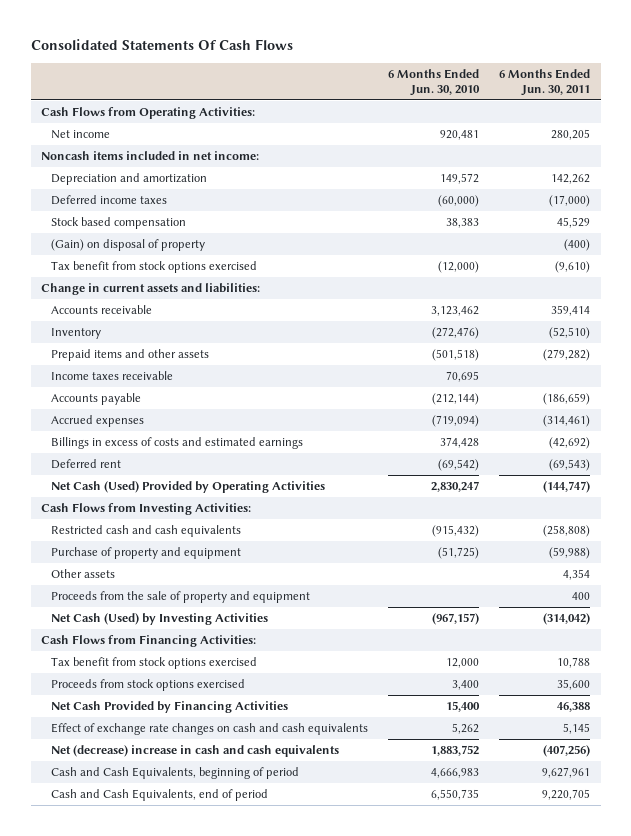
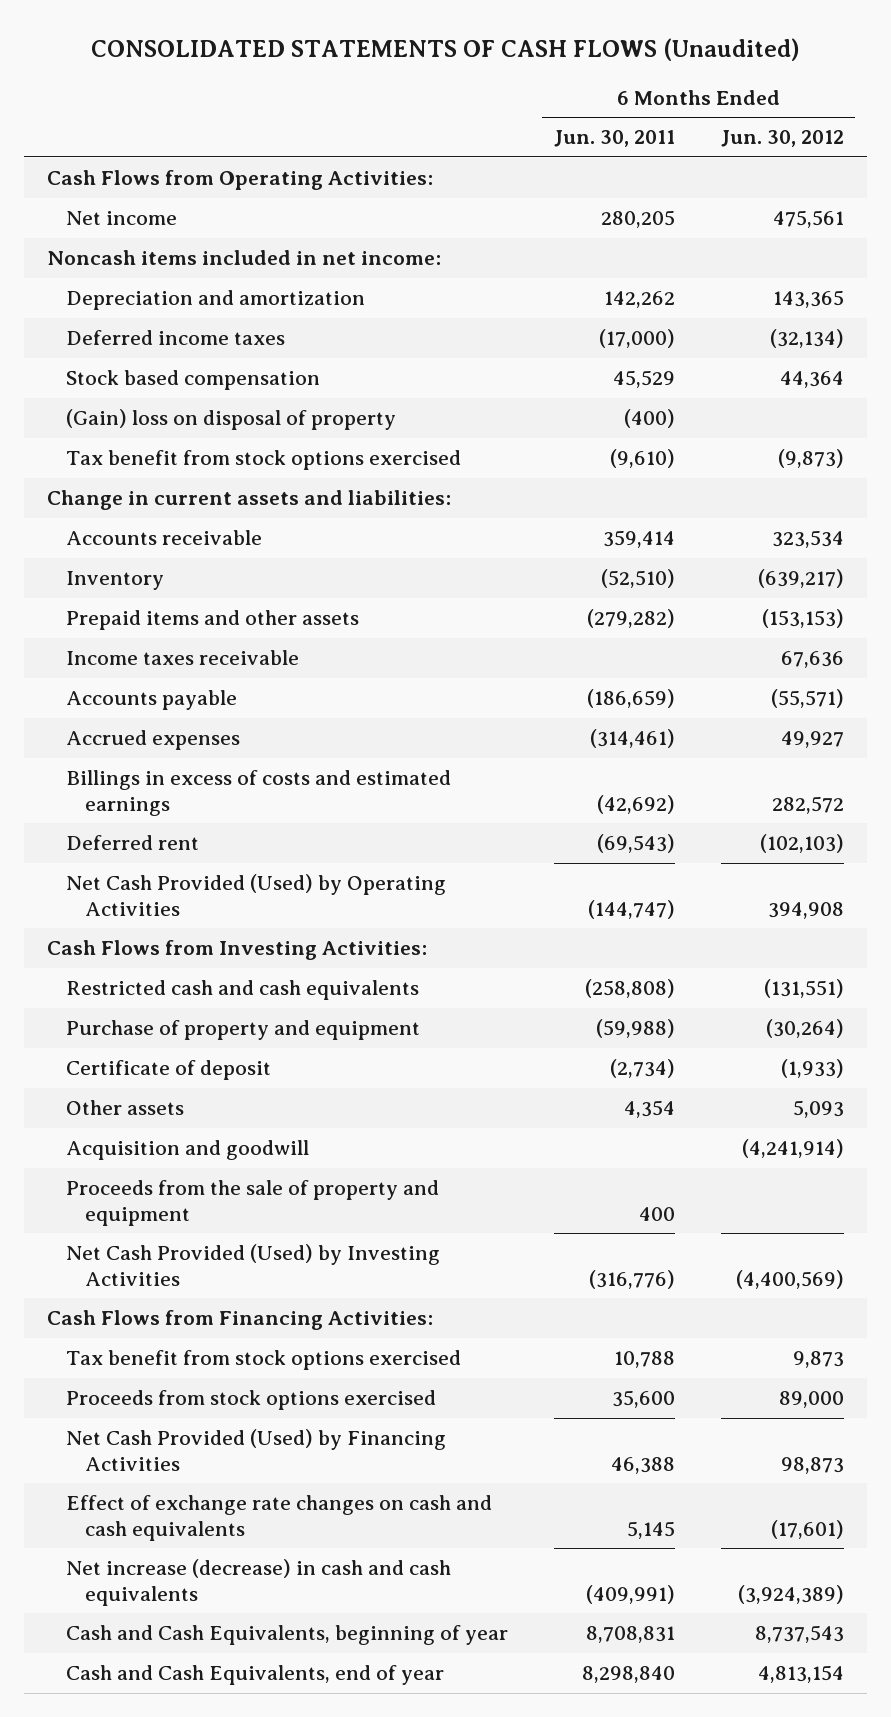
- Consolidated Statements Of Cash Flows
+ CONSOLIDATED STATEMENTS OF CASH FLOWS (Unaudited)
- | 6 Months Ended Jun. 30, 2010 | 6 Months Ended Jun. 30, 2011
+ | 6 Months Ended Jun. 30, 2011 | 6 Months Ended Jun. 30, 2012
- (Gain) on disposal of property | | (400)
+ (Gain) loss on disposal of property | (400) |
- Net Cash (Used) Provided by Operating Activities | 2,830,247 | (144,747)
+ Net Cash Provided (Used) by Operating Activities | (144,747) | 394,908
+ Certificate of deposit | (2,734) | (1,933)
+ Acquisition and goodwill | | (4,241,914)
- Net Cash (Used) by Investing Activities | (967,157) | (314,042)
+ Net Cash Provided (Used) by Investing Activities | (316,776) | (4,400,569)
- Net Cash Provided by Financing Activities | 15,400 | 46,388
+ Net Cash Provided (Used) by Financing Activities | 46,388 | 98,873
- Net (decrease) increase in cash and cash equivalents | 1,883,752 | (407,256)
- Cash and Cash Equivalents, beginning of period | 4,666,983 | 9,627,961
- Cash and Cash Equivalents, end of period | 6,550,735 | 9,220,705
+ Net increase (decrease) in cash and cash equivalents | (409,991) | (3,924,389)
+ Cash and Cash Equivalents, beginning of year | 8,708,831 | 8,737,543
+ Cash and Cash Equivalents, end of year | 8,298,840 | 4,813,154

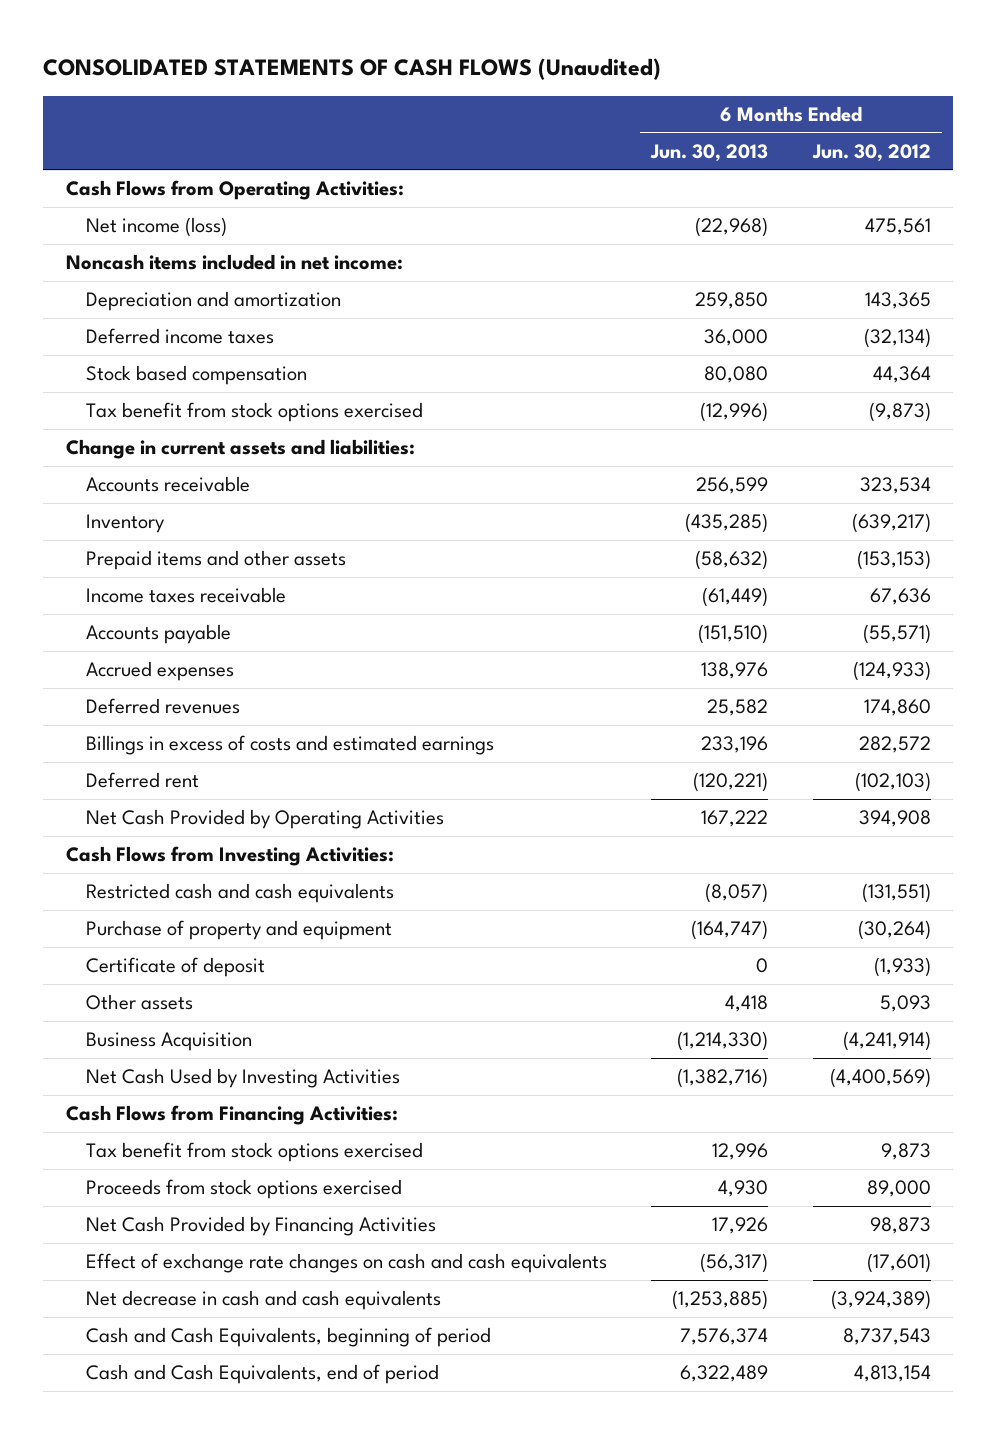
- | 6 Months Ended Jun. 30, 2011 | 6 Months Ended Jun. 30, 2012
+ | 6 Months Ended Jun. 30, 2013 | 6 Months Ended Jun. 30, 2012
- Net income | 280,205 | 475,561
+ Net income (loss) | (22,968) | 475,561
- (Gain) loss on disposal of property | (400) |
- Accrued expenses | (314,461) | 49,927
+ Accrued expenses | 138,976 | (124,933)
+ Deferred revenues | 25,582 | 174,860
- Net Cash Provided (Used) by Operating Activities | (144,747) | 394,908
+ Net Cash Provided by Operating Activities | 167,222 | 394,908
- Acquisition and goodwill | | (4,241,914)
- Proceeds from the sale of property and equipment | 400 |
- Net Cash Provided (Used) by Investing Activities | (316,776) | (4,400,569)
+ Business Acquisition | (1,214,330) | (4,241,914)
+ Net Cash Used by Investing Activities | (1,382,716) | (4,400,569)
- Net Cash Provided (Used) by Financing Activities | 46,388 | 98,873
+ Net Cash Provided by Financing Activities | 17,926 | 98,873
- Net increase (decrease) in cash and cash equivalents | (409,991) | (3,924,389)
- Cash and Cash Equivalents, beginning of year | 8,708,831 | 8,737,543
- Cash and Cash Equivalents, end of year | 8,298,840 | 4,813,154
+ Net decrease in cash and cash equivalents | (1,253,885) | (3,924,389)
+ Cash and Cash Equivalents, beginning of period | 7,576,374 | 8,737,543
+ Cash and Cash Equivalents, end of period | 6,322,489 | 4,813,154

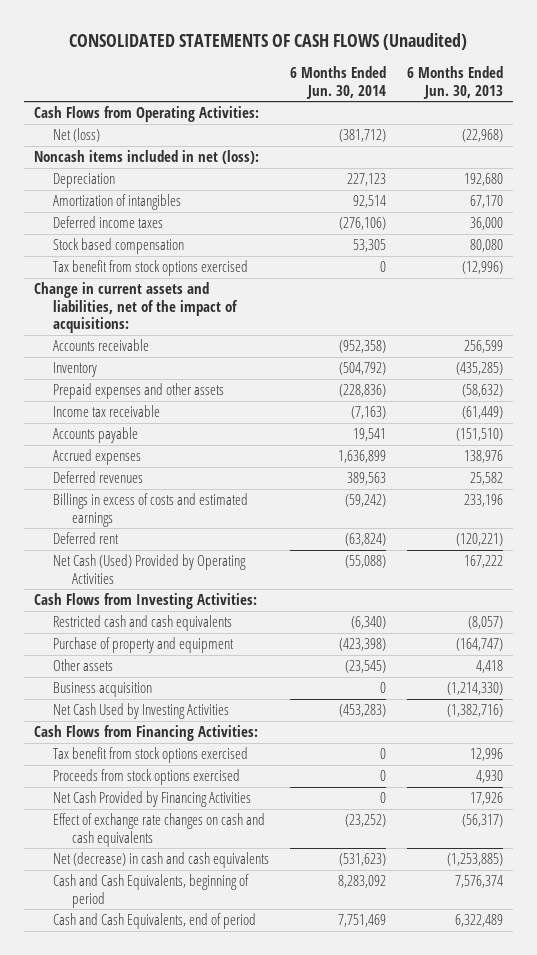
- | 6 Months Ended Jun. 30, 2013 | 6 Months Ended Jun. 30, 2012
+ | 6 Months Ended Jun. 30, 2014 | 6 Months Ended Jun. 30, 2013
- Net income (loss) | (22,968) | 475,561
- Noncash items included in net income:
- Depreciation and amortization | 259,850 | 143,365
+ Net (loss) | (381,712) | (22,968)
+ Noncash items included in net (loss):
+ Depreciation | 227,123 | 192,680
+ Amortization of intangibles | 92,514 | 67,170
- Change in current assets and liabilities:
+ Change in current assets and liabilities, net of the impact of acquisitions:
- Prepaid items and other assets | (58,632) | (153,153)
- Income taxes receivable | (61,449) | 67,636
+ Prepaid expenses and other assets | (228,836) | (58,632)
+ Income tax receivable | (7,163) | (61,449)
- Net Cash Provided by Operating Activities | 167,222 | 394,908
+ Net Cash (Used) Provided by Operating Activities | (55,088) | 167,222
- Certificate of deposit | 0 | (1,933)
- Business Acquisition | (1,214,330) | (4,241,914)
+ Business acquisition | 0 | (1,214,330)
- Net decrease in cash and cash equivalents | (1,253,885) | (3,924,389)
+ Net (decrease) in cash and cash equivalents | (531,623) | (1,253,885)

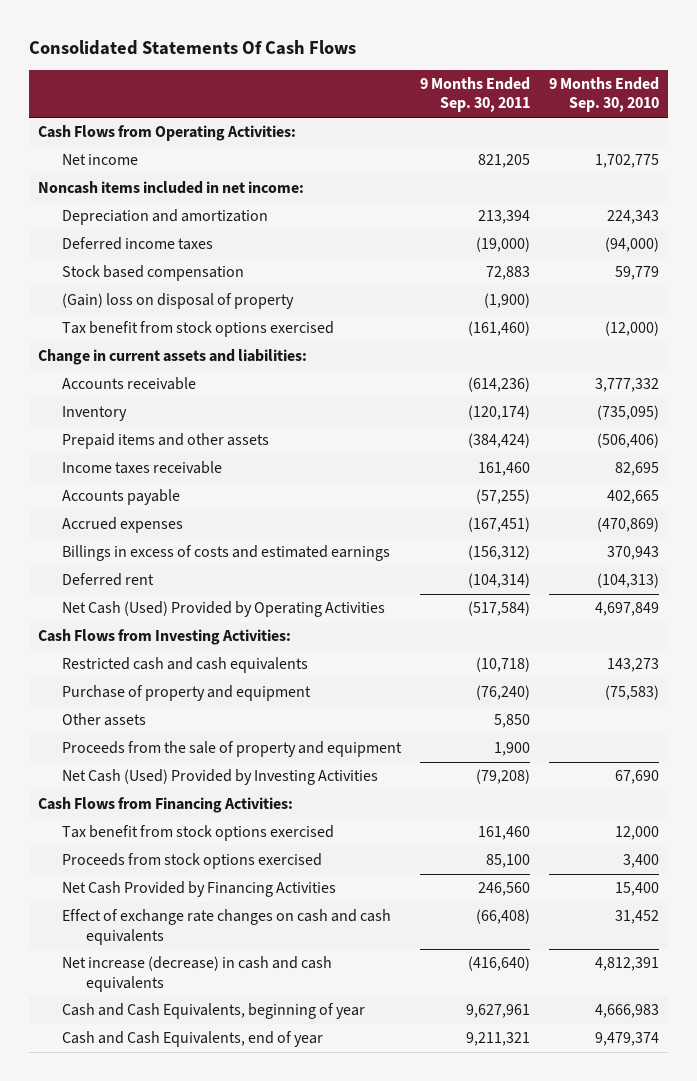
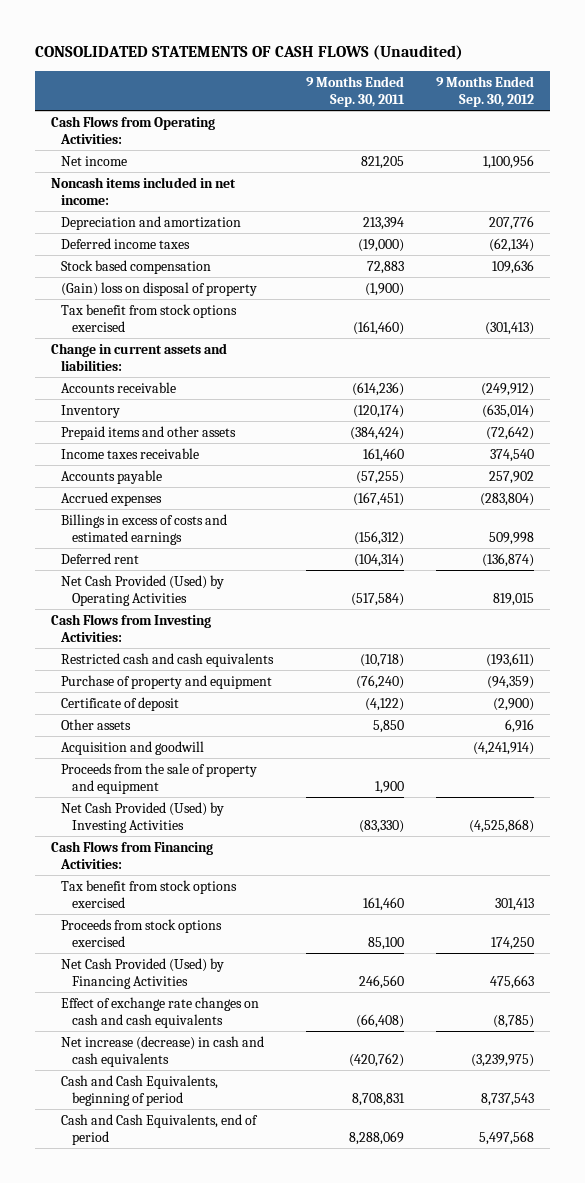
- Consolidated Statements Of Cash Flows
+ CONSOLIDATED STATEMENTS OF CASH FLOWS (Unaudited)
- | 9 Months Ended Sep. 30, 2011 | 9 Months Ended Sep. 30, 2010
+ | 9 Months Ended Sep. 30, 2011 | 9 Months Ended Sep. 30, 2012
- Net Cash (Used) Provided by Operating Activities | (517,584) | 4,697,849
+ Net Cash Provided (Used) by Operating Activities | (517,584) | 819,015
+ Certificate of deposit | (4,122) | (2,900)
+ Acquisition and goodwill | | (4,241,914)
- Net Cash (Used) Provided by Investing Activities | (79,208) | 67,690
+ Net Cash Provided (Used) by Investing Activities | (83,330) | (4,525,868)
- Net Cash Provided by Financing Activities | 246,560 | 15,400
+ Net Cash Provided (Used) by Financing Activities | 246,560 | 475,663
- Net increase (decrease) in cash and cash equivalents | (416,640) | 4,812,391
- Cash and Cash Equivalents, beginning of year | 9,627,961 | 4,666,983
- Cash and Cash Equivalents, end of year | 9,211,321 | 9,479,374
+ Net increase (decrease) in cash and cash equivalents | (420,762) | (3,239,975)
+ Cash and Cash Equivalents, beginning of period | 8,708,831 | 8,737,543
+ Cash and Cash Equivalents, end of period | 8,288,069 | 5,497,568

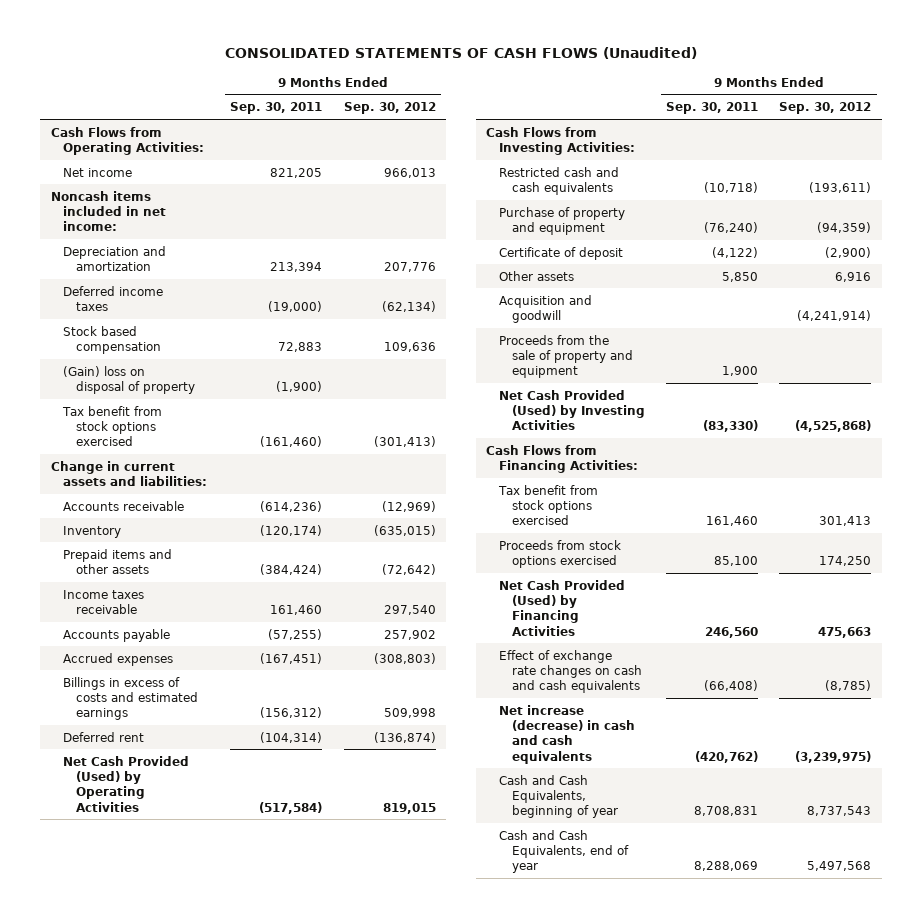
- Net income | 821,205 | 1,100,956
+ Net income | 821,205 | 966,013
- Accounts receivable | (614,236) | (249,912)
- Inventory | (120,174) | (635,014)
+ Accounts receivable | (614,236) | (12,969)
+ Inventory | (120,174) | (635,015)
- Income taxes receivable | 161,460 | 374,540
+ Income taxes receivable | 161,460 | 297,540
- Accrued expenses | (167,451) | (283,804)
+ Accrued expenses | (167,451) | (308,803)
- Cash and Cash Equivalents, beginning of period | 8,708,831 | 8,737,543
- Cash and Cash Equivalents, end of period | 8,288,069 | 5,497,568
+ Cash and Cash Equivalents, beginning of year | 8,708,831 | 8,737,543
+ Cash and Cash Equivalents, end of year | 8,288,069 | 5,497,568

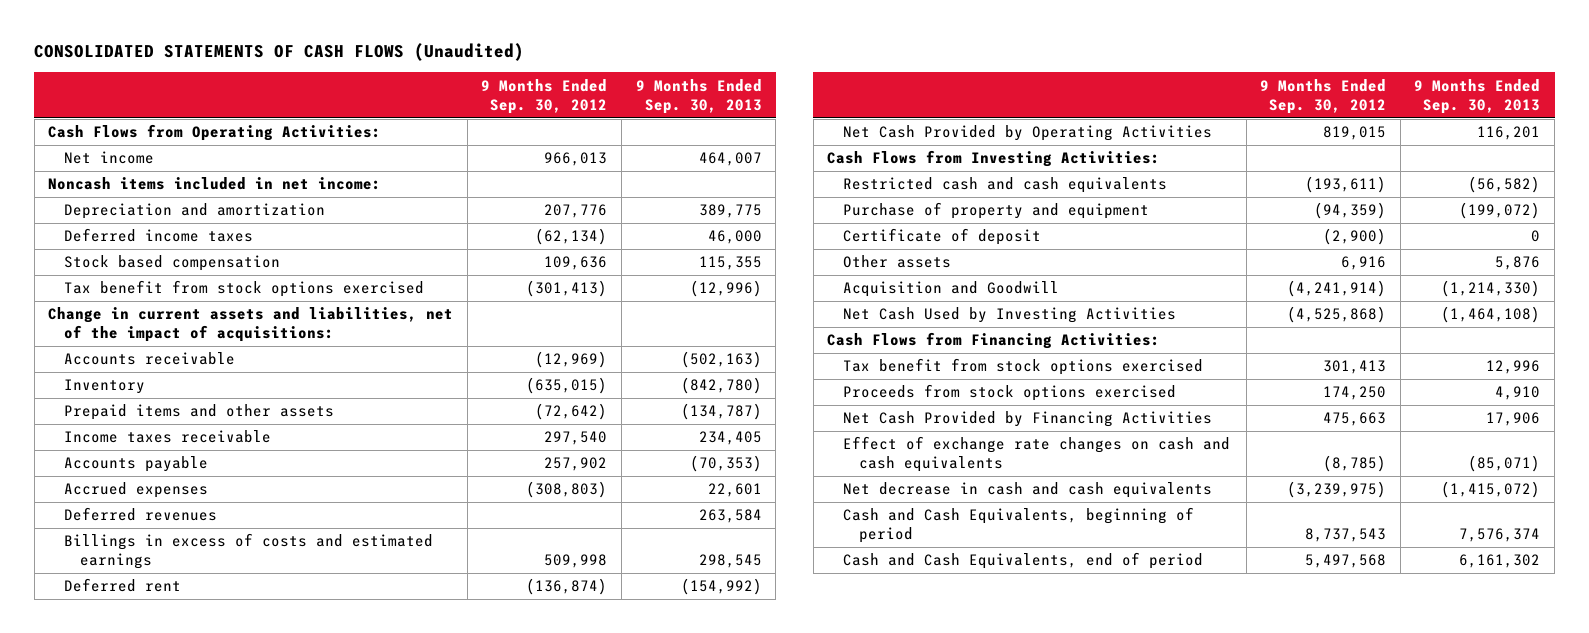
- | 9 Months Ended Sep. 30, 2011 | 9 Months Ended Sep. 30, 2012
+ | 9 Months Ended Sep. 30, 2012 | 9 Months Ended Sep. 30, 2013
- (Gain) loss on disposal of property | (1,900) |
- Change in current assets and liabilities:
+ Change in current assets and liabilities, net of the impact of acquisitions:
+ Deferred revenues | | 263,584
- Net Cash Provided (Used) by Operating Activities | (517,584) | 819,015
+ Net Cash Provided by Operating Activities | 819,015 | 116,201
- Acquisition and goodwill | | (4,241,914)
- Proceeds from the sale of property and equipment | 1,900 |
- Net Cash Provided (Used) by Investing Activities | (83,330) | (4,525,868)
+ Acquisition and Goodwill | (4,241,914) | (1,214,330)
+ Net Cash Used by Investing Activities | (4,525,868) | (1,464,108)
- Net Cash Provided (Used) by Financing Activities | 246,560 | 475,663
+ Net Cash Provided by Financing Activities | 475,663 | 17,906
- Net increase (decrease) in cash and cash equivalents | (420,762) | (3,239,975)
- Cash and Cash Equivalents, beginning of year | 8,708,831 | 8,737,543
- Cash and Cash Equivalents, end of year | 8,288,069 | 5,497,568
+ Net decrease in cash and cash equivalents | (3,239,975) | (1,415,072)
+ Cash and Cash Equivalents, beginning of period | 8,737,543 | 7,576,374
+ Cash and Cash Equivalents, end of period | 5,497,568 | 6,161,302

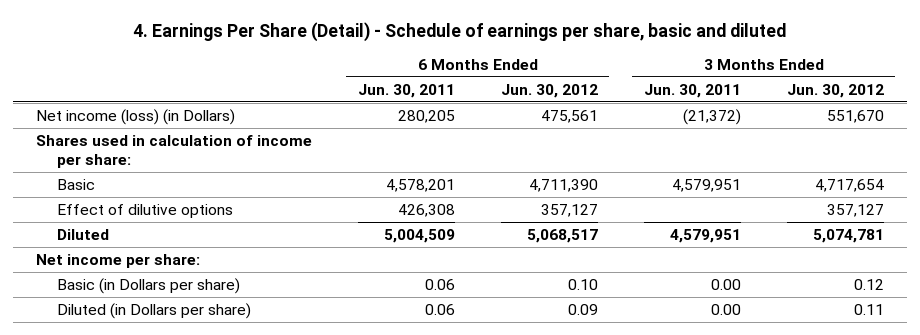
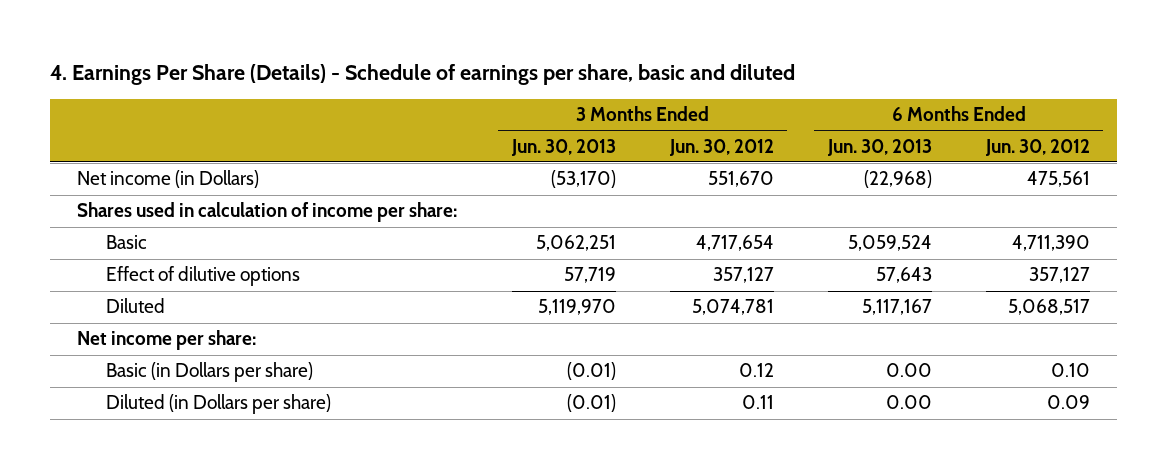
- 4. Earnings Per Share (Detail) - Schedule of earnings per share, basic and diluted
+ 4. Earnings Per Share (Details) - Schedule of earnings per share, basic and diluted
- | 6 Months Ended Jun. 30, 2011 | 6 Months Ended Jun. 30, 2012 | 3 Months Ended Jun. 30, 2011 | 3 Months Ended Jun. 30, 2012
+ | 3 Months Ended Jun. 30, 2013 | 3 Months Ended Jun. 30, 2012 | 6 Months Ended Jun. 30, 2013 | 6 Months Ended Jun. 30, 2012
- Net income (loss) (in Dollars) | 280,205 | 475,561 | (21,372) | 551,670
+ Net income (in Dollars) | (53,170) | 551,670 | (22,968) | 475,561

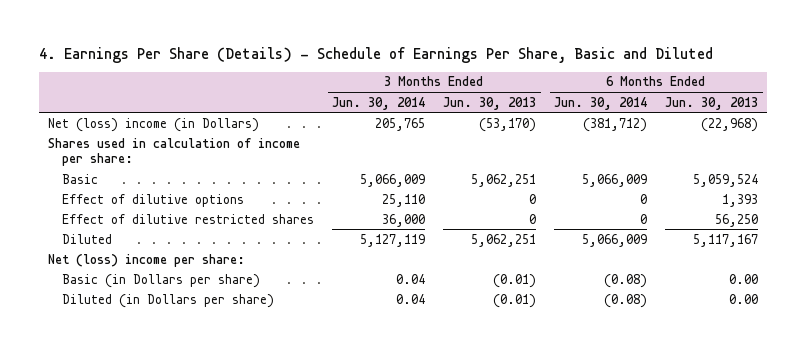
- 4. Earnings Per Share (Details) - Schedule of earnings per share, basic and diluted
+ 4. Earnings Per Share (Details) - Schedule of Earnings Per Share, Basic and Diluted
- | 3 Months Ended Jun. 30, 2013 | 3 Months Ended Jun. 30, 2012 | 6 Months Ended Jun. 30, 2013 | 6 Months Ended Jun. 30, 2012
+ | 3 Months Ended Jun. 30, 2014 | 3 Months Ended Jun. 30, 2013 | 6 Months Ended Jun. 30, 2014 | 6 Months Ended Jun. 30, 2013
- Net income (in Dollars) | (53,170) | 551,670 | (22,968) | 475,561
+ Net (loss) income (in Dollars) | 205,765 | (53,170) | (381,712) | (22,968)
- Effect of dilutive options | 57,719 | 357,127 | 57,643 | 357,127
- Diluted | 5,119,970 | 5,074,781 | 5,117,167 | 5,068,517
- Net income per share:
+ Effect of dilutive options | 25,110 | 0 | 0 | 1,393
+ Effect of dilutive restricted shares | 36,000 | 0 | 0 | 56,250
+ Diluted | 5,127,119 | 5,062,251 | 5,066,009 | 5,117,167
+ Net (loss) income per share:

